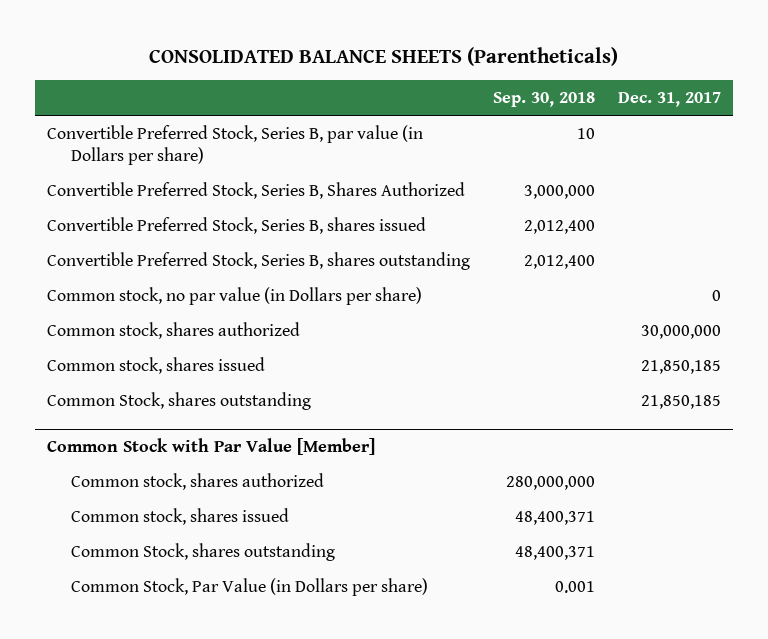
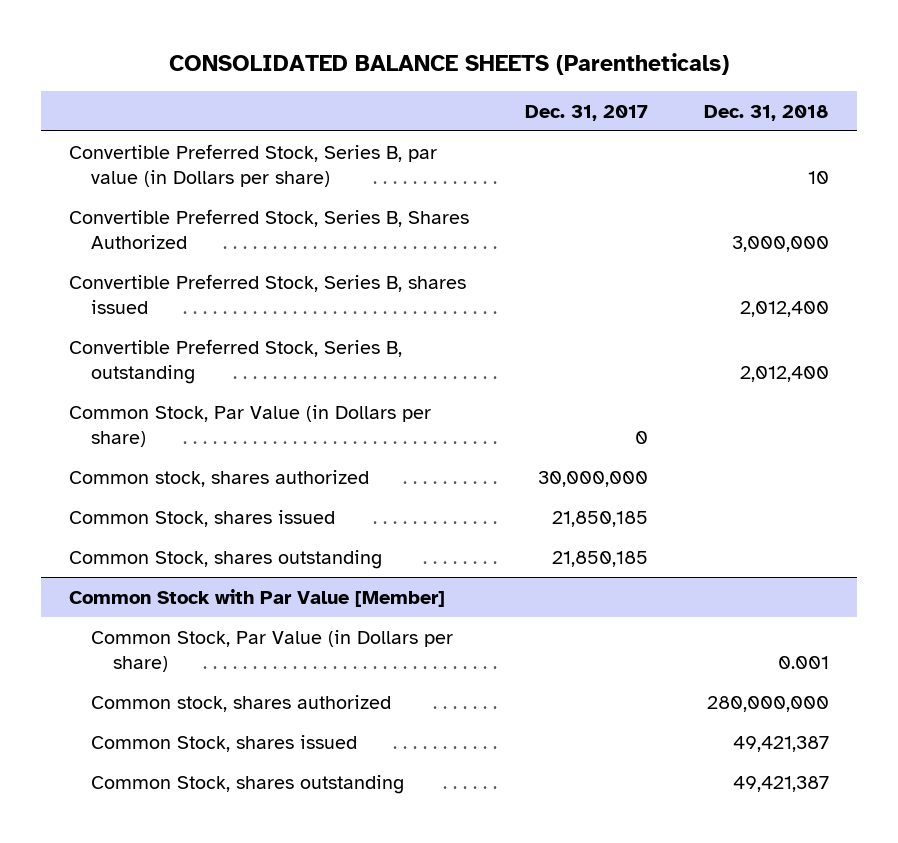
- | Sep. 30, 2018 | Dec. 31, 2017
+ | Dec. 31, 2017 | Dec. 31, 2018
- Convertible Preferred Stock, Series B, shares outstanding | 2,012,400 |
- Common stock, no par value (in Dollars per share) | | 0
+ Convertible Preferred Stock, Series B, outstanding | | 2,012,400
+ Common Stock, Par Value (in Dollars per share) | 0 |
- Common stock, shares issued | | 21,850,185
+ Common Stock, shares issued | 21,850,185 |
@ Common Stock with Par Value [Member]
moved up: Common Stock, Par Value (in Dollars per share) | | 0.001
- Common stock, shares issued | 48,400,371 |
+ Common Stock, shares issued | | 49,421,387

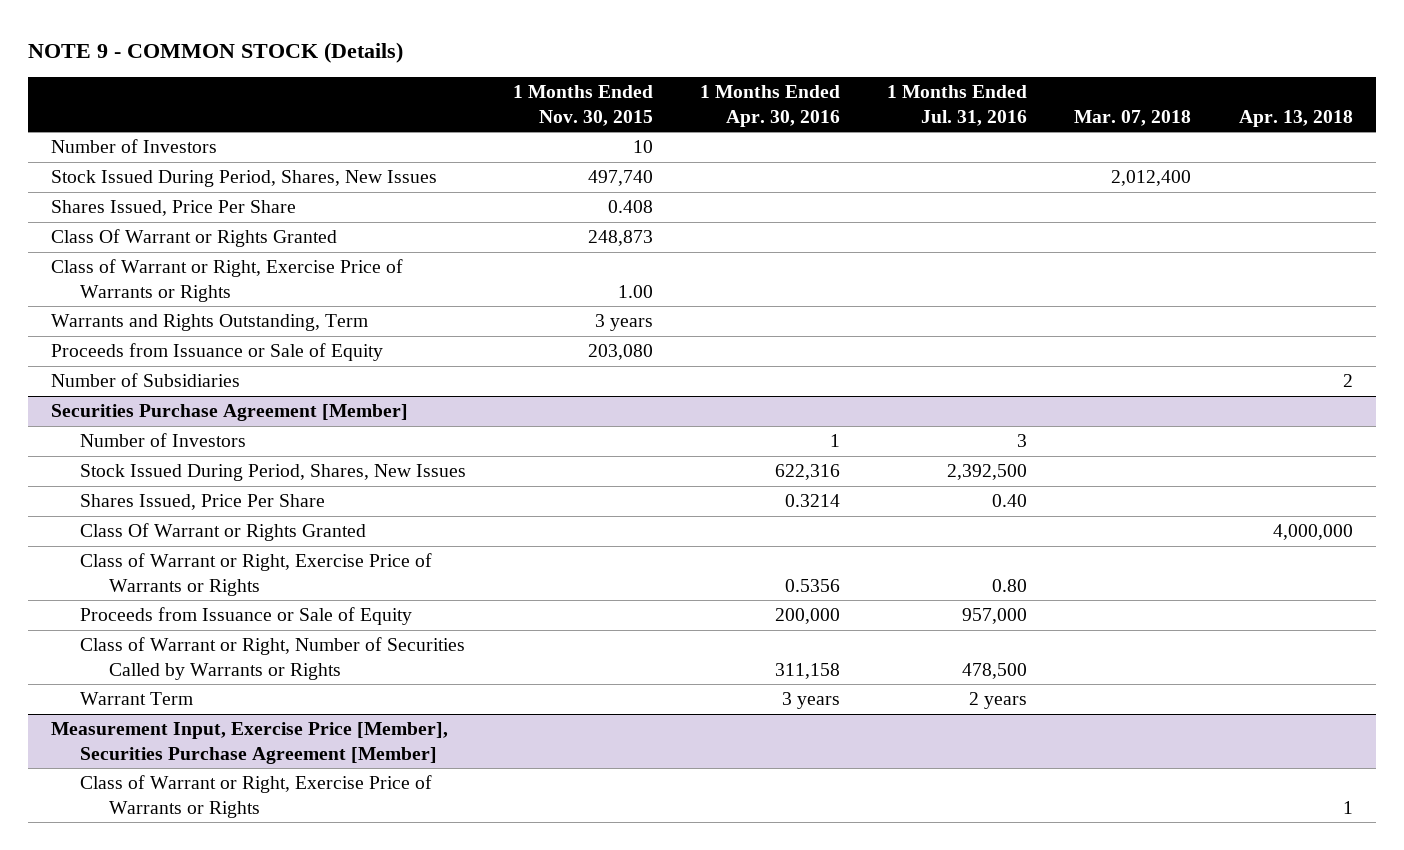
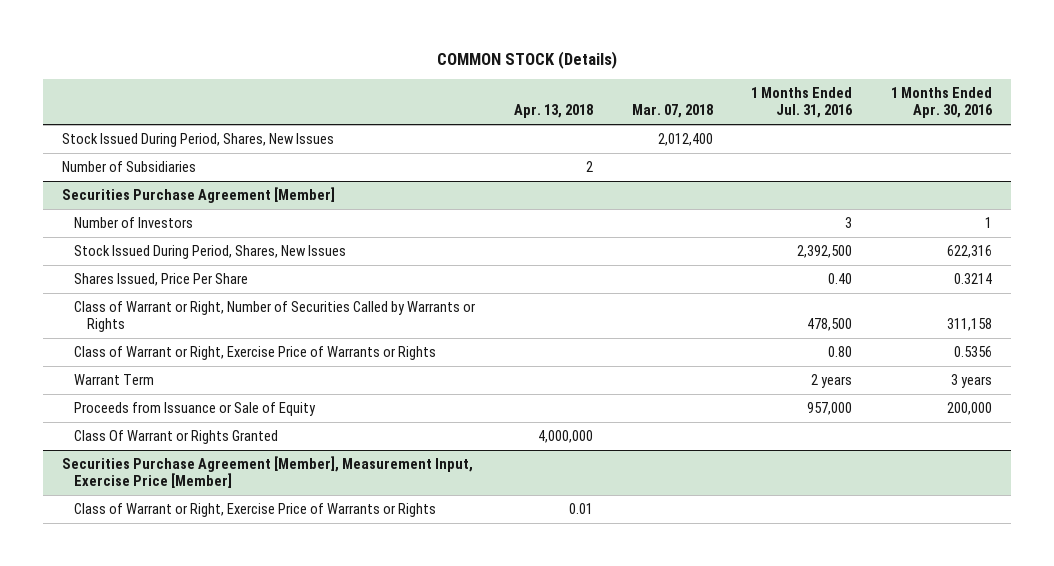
- NOTE 9 - COMMON STOCK (Details)
+ COMMON STOCK (Details)
- | 1 Months Ended Nov. 30, 2015 | 1 Months Ended Apr. 30, 2016 | 1 Months Ended Jul. 31, 2016 | Mar. 07, 2018 | Apr. 13, 2018
+ | Apr. 13, 2018 | Mar. 07, 2018 | 1 Months Ended Jul. 31, 2016 | 1 Months Ended Apr. 30, 2016
- Number of Investors | 10 | | | |
- Shares Issued, Price Per Share | 0.408 | | | |
- Class Of Warrant or Rights Granted | 248,873 | | | |
- Class of Warrant or Right, Exercise Price of Warrants or Rights | 1.00 | | | |
- Warrants and Rights Outstanding, Term | 3 years | | | |
- Proceeds from Issuance or Sale of Equity | 203,080 | | | |
@ Securities Purchase Agreement [Member]
moved down: Class of Warrant or Right, Exercise Price of Warrants or Rights | | | 0.80 | 0.5356
- Measurement Input, Exercise Price [Member], Securities Purchase Agreement [Member]
- Class of Warrant or Right, Exercise Price of Warrants or Rights | | | | | 1
@ Securities Purchase Agreement [Member]
moved down: Proceeds from Issuance or Sale of Equity | | | 957,000 | 200,000
moved down: Class Of Warrant or Rights Granted | 4,000,000 | | |
+ Securities Purchase Agreement [Member], Measurement Input, Exercise Price [Member]
+ Class of Warrant or Right, Exercise Price of Warrants or Rights | 0.01 | | |

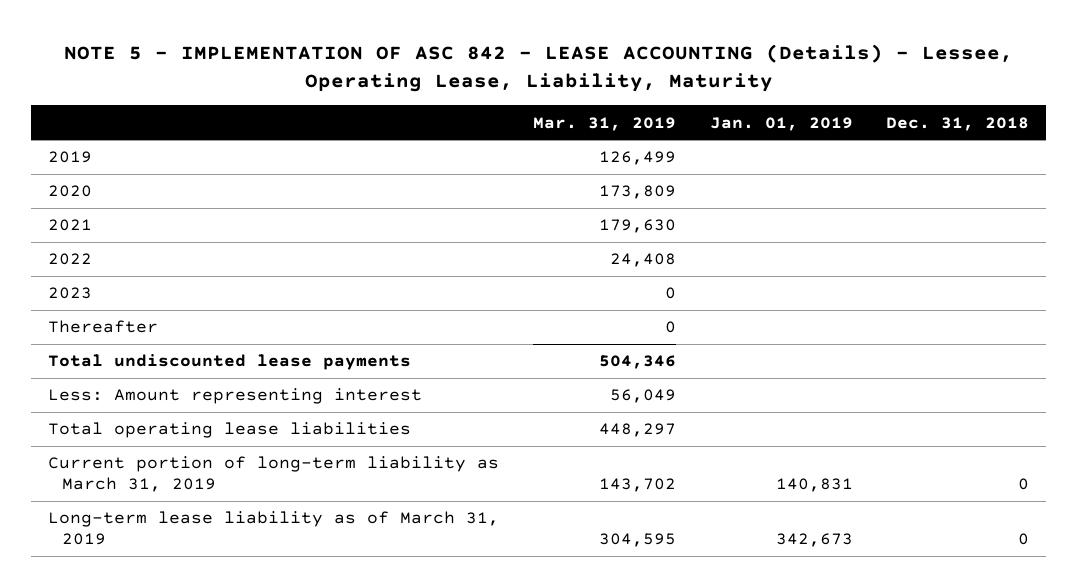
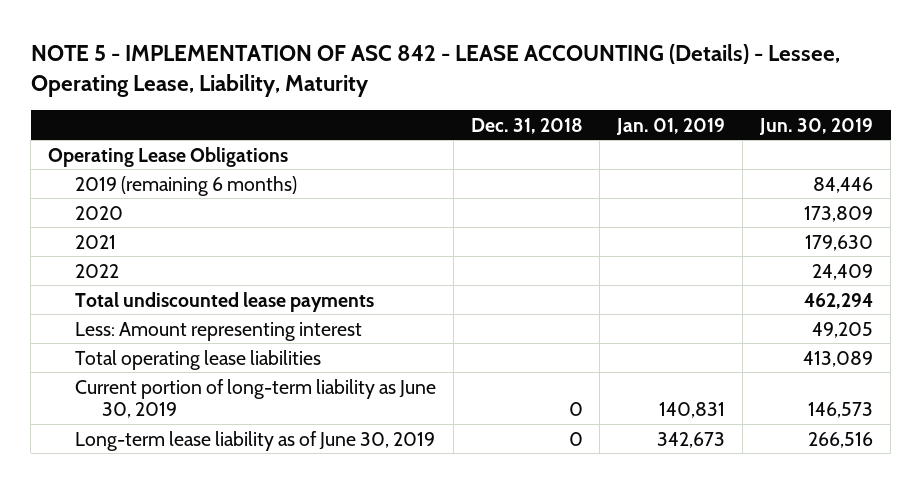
- | Mar. 31, 2019 | Jan. 01, 2019 | Dec. 31, 2018
+ | Dec. 31, 2018 | Jan. 01, 2019 | Jun. 30, 2019
- 2019 | 126,499 | |
+ Operating Lease Obligations
+ 2019 (remaining 6 months) | | | 84,446
- 2023 | 0 | |
- Thereafter | 0 | |
- Current portion of long-term liability as March 31, 2019 | 143,702 | 140,831 | 0
- Long-term lease liability as of March 31, 2019 | 304,595 | 342,673 | 0
+ Current portion of long-term liability as June 30, 2019 | 0 | 140,831 | 146,573
+ Long-term lease liability as of June 30, 2019 | 0 | 342,673 | 266,516

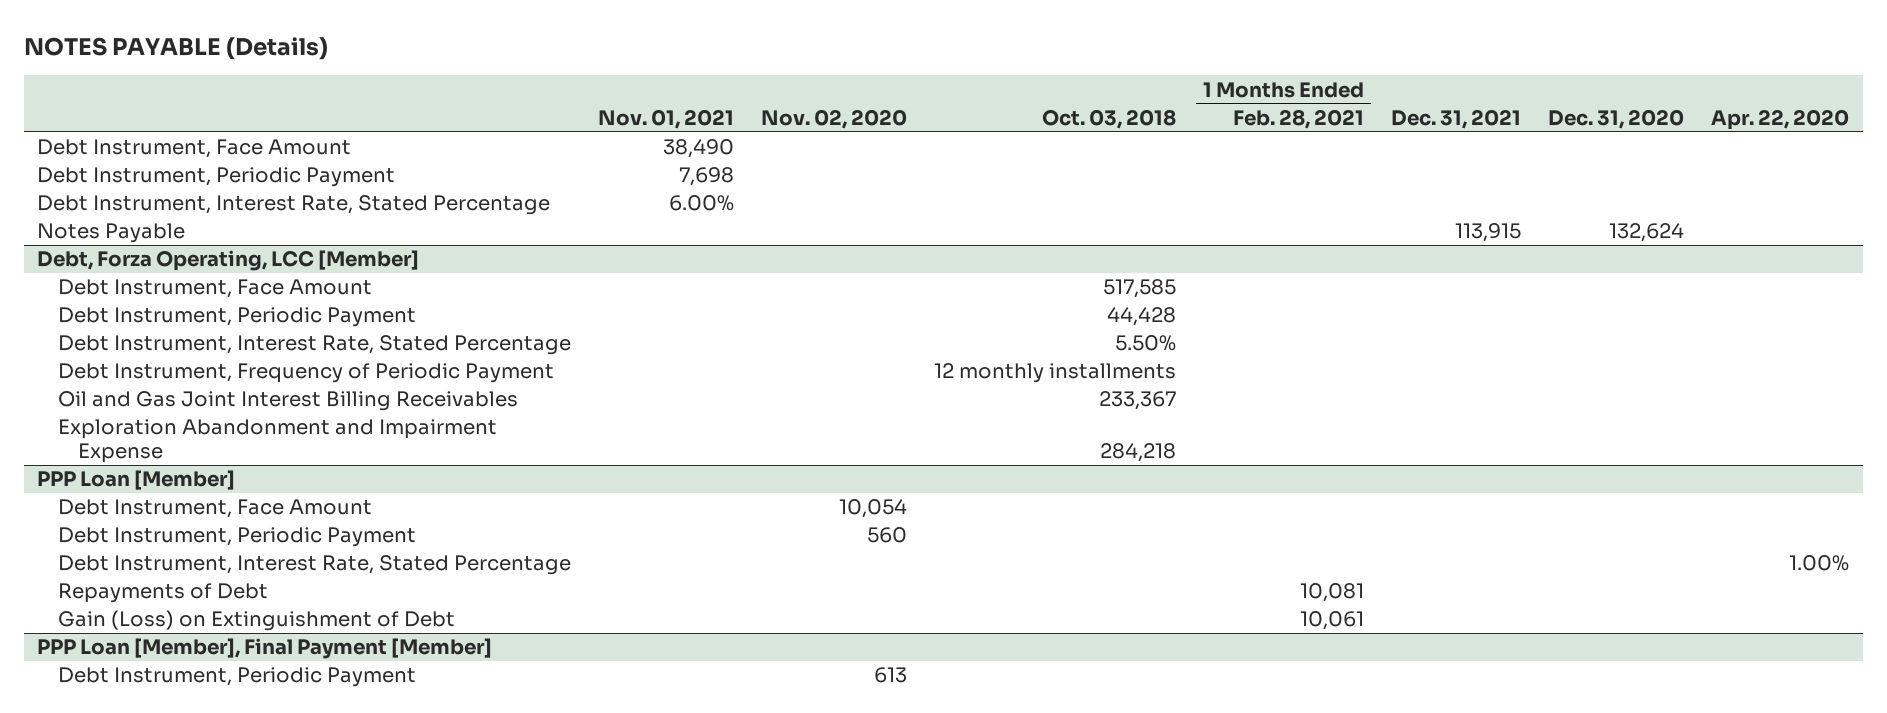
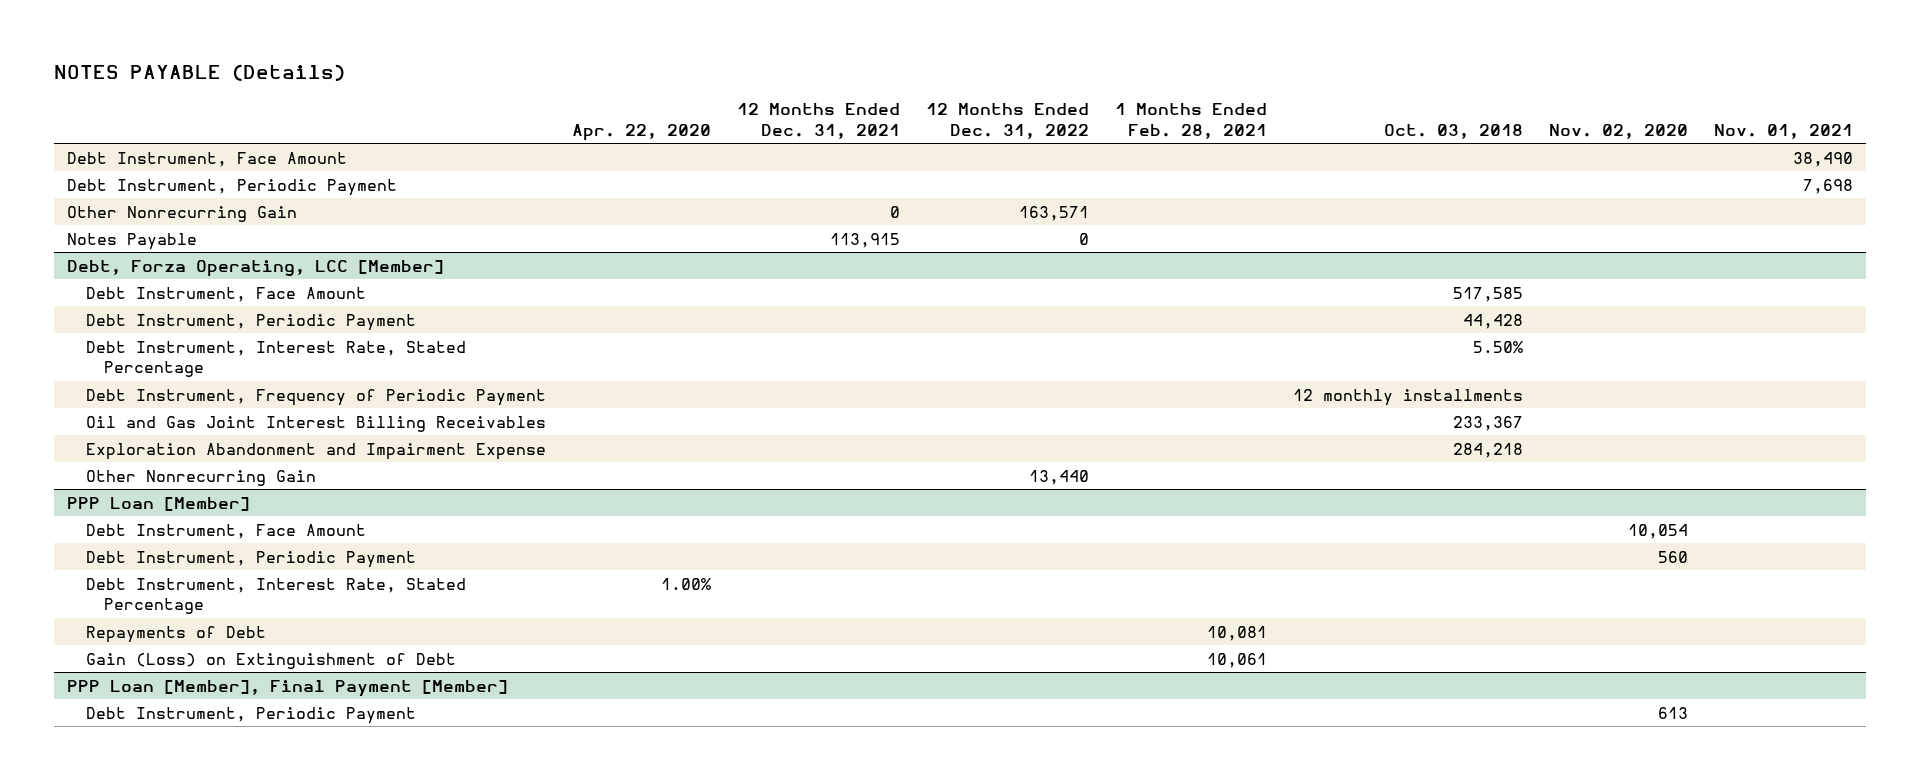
- | Nov. 01, 2021 | Nov. 02, 2020 | Oct. 03, 2018 | 1 Months Ended Feb. 28, 2021 | Dec. 31, 2021 | Dec. 31, 2020 | Apr. 22, 2020
+ | Apr. 22, 2020 | 12 Months Ended Dec. 31, 2021 | 12 Months Ended Dec. 31, 2022 | 1 Months Ended Feb. 28, 2021 | Oct. 03, 2018 | Nov. 02, 2020 | Nov. 01, 2021
- Debt Instrument, Interest Rate, Stated Percentage | 6.00% | | | | | |
+ Other Nonrecurring Gain | | 0 | 163,571 | | | |
@ Debt, Forza Operating, LCC [Member]
+ Other Nonrecurring Gain | | | 13,440 | | | |

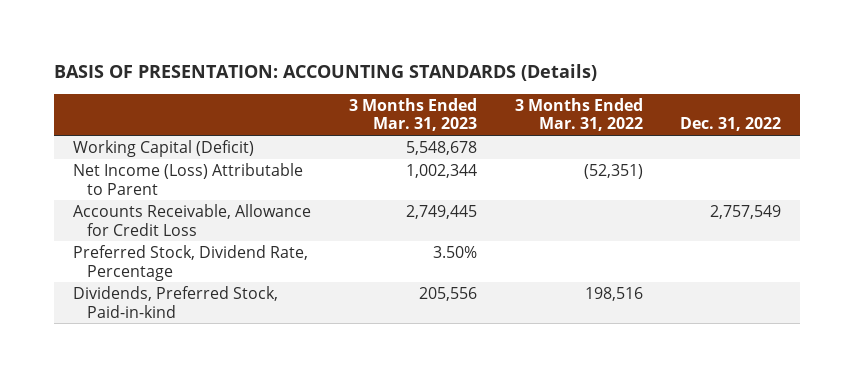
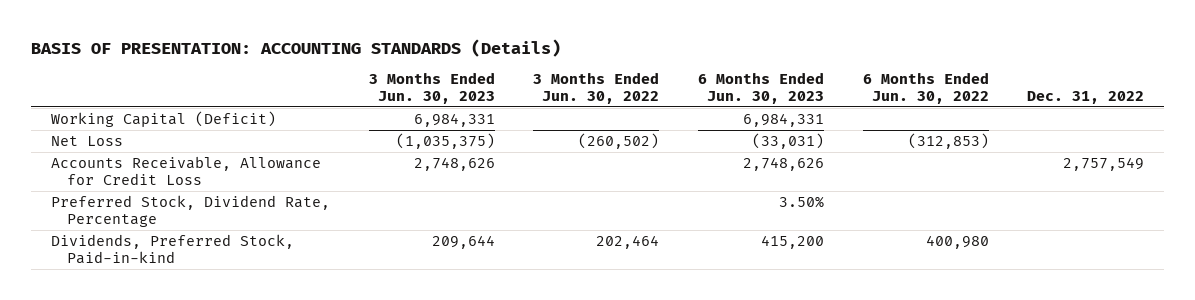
- | 3 Months Ended Mar. 31, 2023 | 3 Months Ended Mar. 31, 2022 | Dec. 31, 2022
+ | 3 Months Ended Jun. 30, 2023 | 3 Months Ended Jun. 30, 2022 | 6 Months Ended Jun. 30, 2023 | 6 Months Ended Jun. 30, 2022 | Dec. 31, 2022
- Net Income (Loss) Attributable to Parent | 1,002,344 | (52,351) |
+ Net Loss | (1,035,375) | (260,502) | (33,031) | (312,853) |

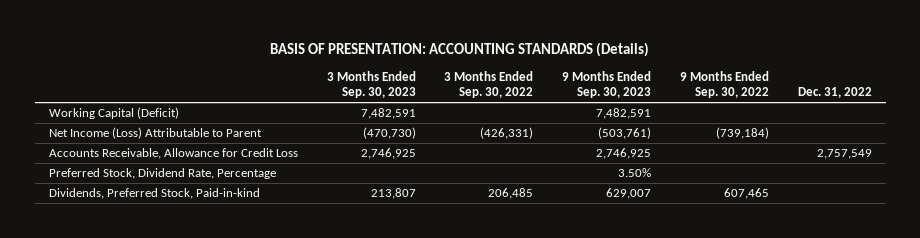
- | 3 Months Ended Jun. 30, 2023 | 3 Months Ended Jun. 30, 2022 | 6 Months Ended Jun. 30, 2023 | 6 Months Ended Jun. 30, 2022 | Dec. 31, 2022
+ | 3 Months Ended Sep. 30, 2023 | 3 Months Ended Sep. 30, 2022 | 9 Months Ended Sep. 30, 2023 | 9 Months Ended Sep. 30, 2022 | Dec. 31, 2022
- Net Loss | (1,035,375) | (260,502) | (33,031) | (312,853) |
+ Net Income (Loss) Attributable to Parent | (470,730) | (426,331) | (503,761) | (739,184) |

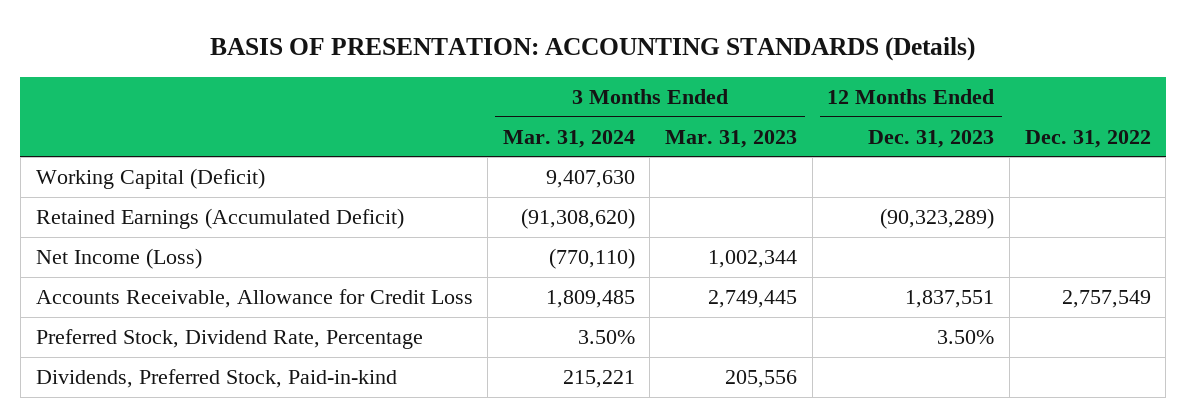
- | 3 Months Ended Sep. 30, 2023 | 3 Months Ended Sep. 30, 2022 | 9 Months Ended Sep. 30, 2023 | 9 Months Ended Sep. 30, 2022 | Dec. 31, 2022
+ | 3 Months Ended Mar. 31, 2024 | 3 Months Ended Mar. 31, 2023 | 12 Months Ended Dec. 31, 2023 | Dec. 31, 2022
- Net Income (Loss) Attributable to Parent | (470,730) | (426,331) | (503,761) | (739,184) |
+ Retained Earnings (Accumulated Deficit) | (91,308,620) | | (90,323,289) |
+ Net Income (Loss) | (770,110) | 1,002,344 | |

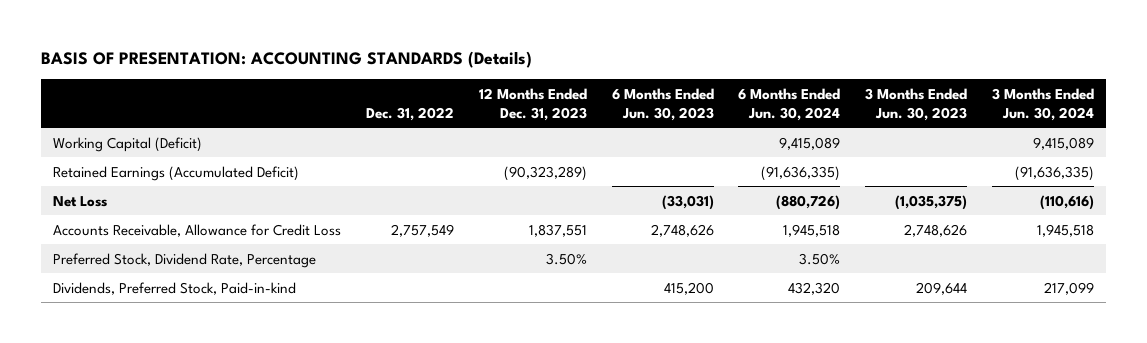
- | 3 Months Ended Mar. 31, 2024 | 3 Months Ended Mar. 31, 2023 | 12 Months Ended Dec. 31, 2023 | Dec. 31, 2022
+ | Dec. 31, 2022 | 12 Months Ended Dec. 31, 2023 | 6 Months Ended Jun. 30, 2023 | 6 Months Ended Jun. 30, 2024 | 3 Months Ended Jun. 30, 2023 | 3 Months Ended Jun. 30, 2024
- Net Income (Loss) | (770,110) | 1,002,344 | |
+ Net Loss | | | (33,031) | (880,726) | (1,035,375) | (110,616)

